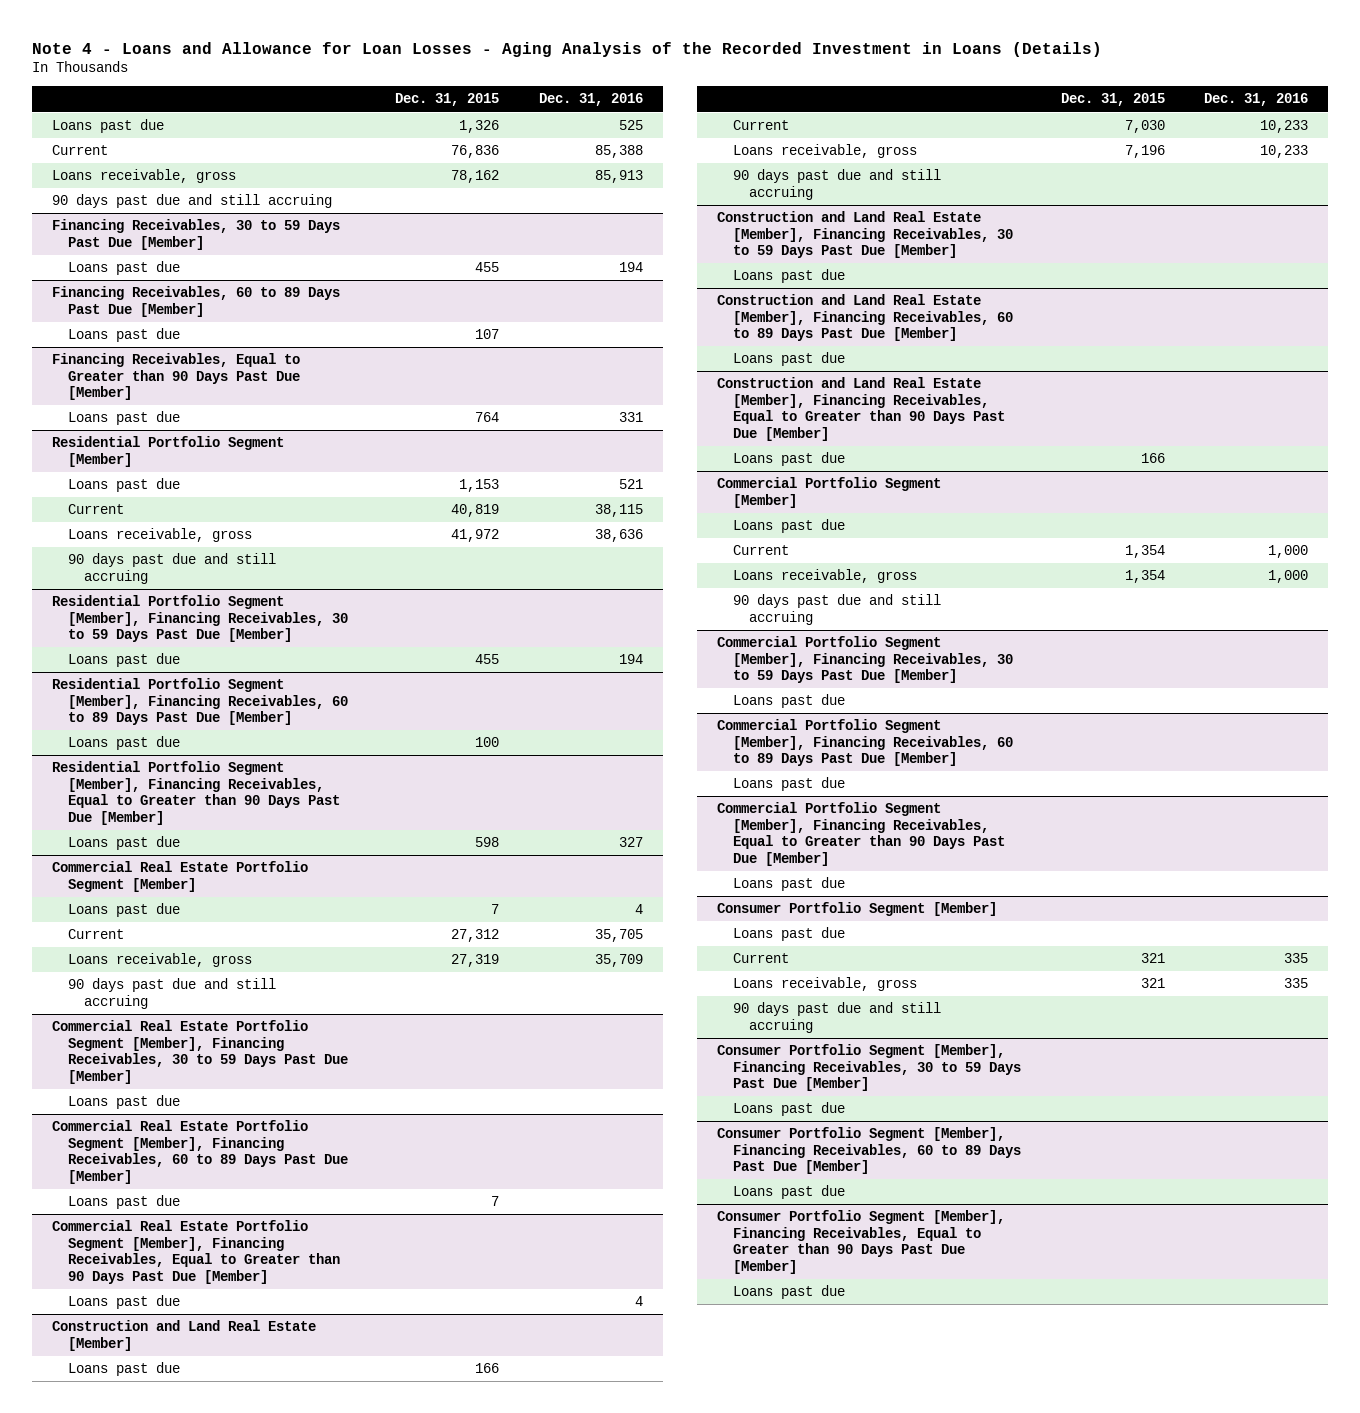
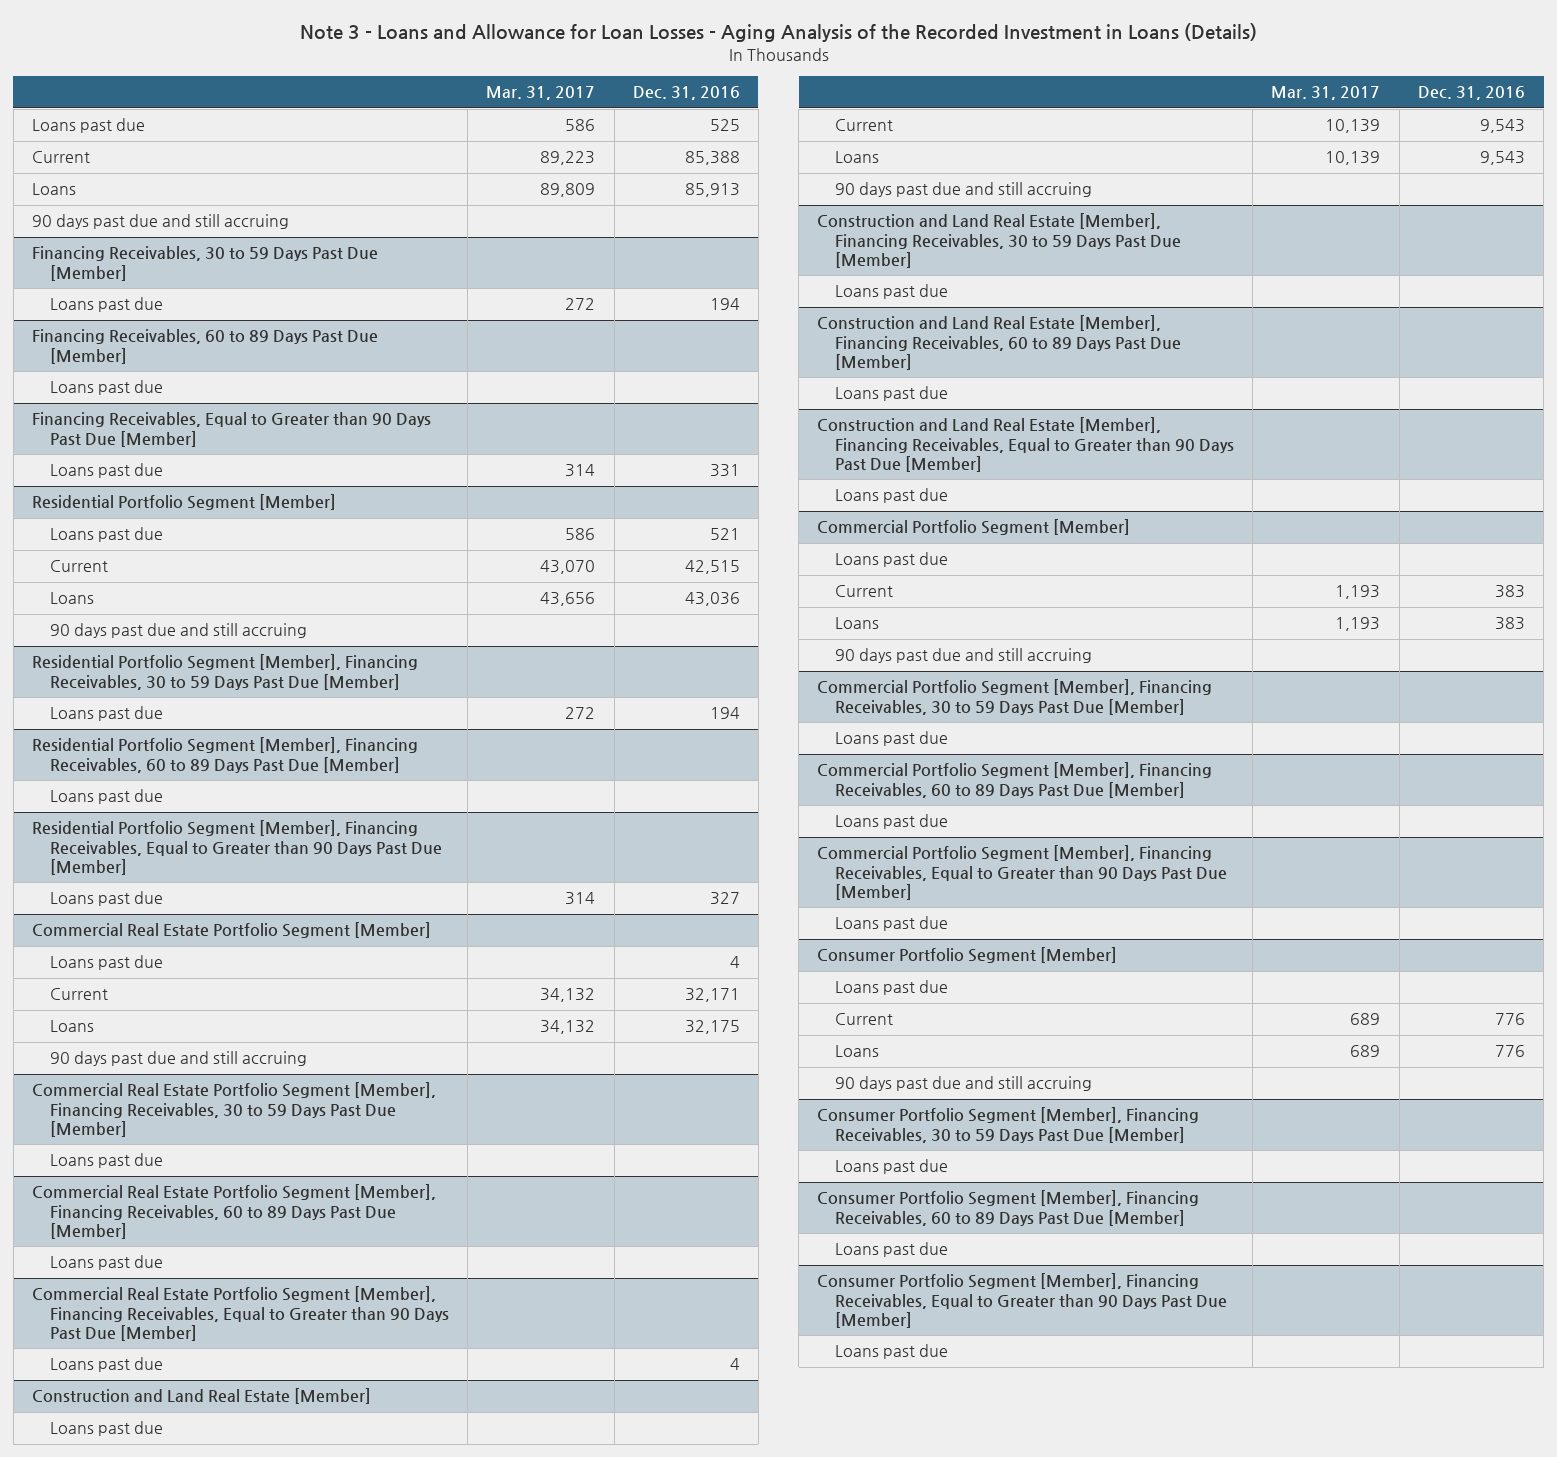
- Note 4 - Loans and Allowance for Loan Losses - Aging Analysis of the Recorded Investment in Loans (Details)
+ Note 3 - Loans and Allowance for Loan Losses - Aging Analysis of the Recorded Investment in Loans (Details)
- | Dec. 31, 2015 | Dec. 31, 2016
+ | Mar. 31, 2017 | Dec. 31, 2016
- Loans receivable, gross | 78,162 | 85,913
+ Loans | 89,809 | 85,913
@ Residential Portfolio Segment [Member]
- Current | 40,819 | 38,115
- Loans receivable, gross | 41,972 | 38,636
+ Current | 43,070 | 42,515
+ Loans | 43,656 | 43,036
@ Commercial Real Estate Portfolio Segment [Member]
- Current | 27,312 | 35,705
- Loans receivable, gross | 27,319 | 35,709
+ Current | 34,132 | 32,171
+ Loans | 34,132 | 32,175
@ Construction and Land Real Estate [Member]
- Current | 7,030 | 10,233
- Loans receivable, gross | 7,196 | 10,233
+ Current | 10,139 | 9,543
+ Loans | 10,139 | 9,543
@ Commercial Portfolio Segment [Member]
- Current | 1,354 | 1,000
- Loans receivable, gross | 1,354 | 1,000
+ Current | 1,193 | 383
+ Loans | 1,193 | 383
@ Consumer Portfolio Segment [Member]
- Current | 321 | 335
- Loans receivable, gross | 321 | 335
+ Current | 689 | 776
+ Loans | 689 | 776

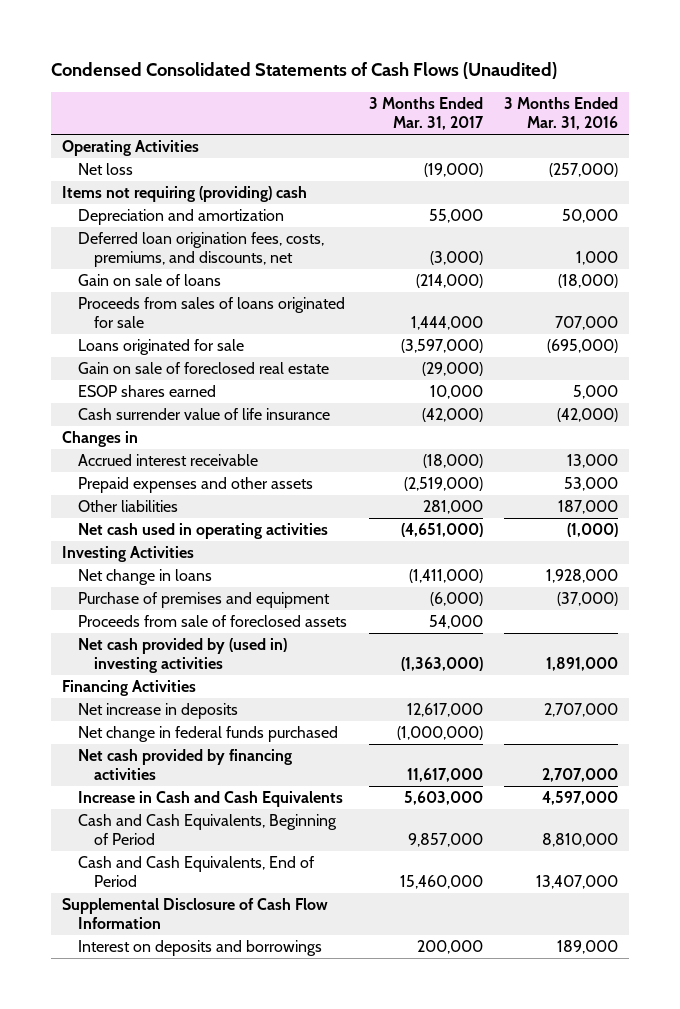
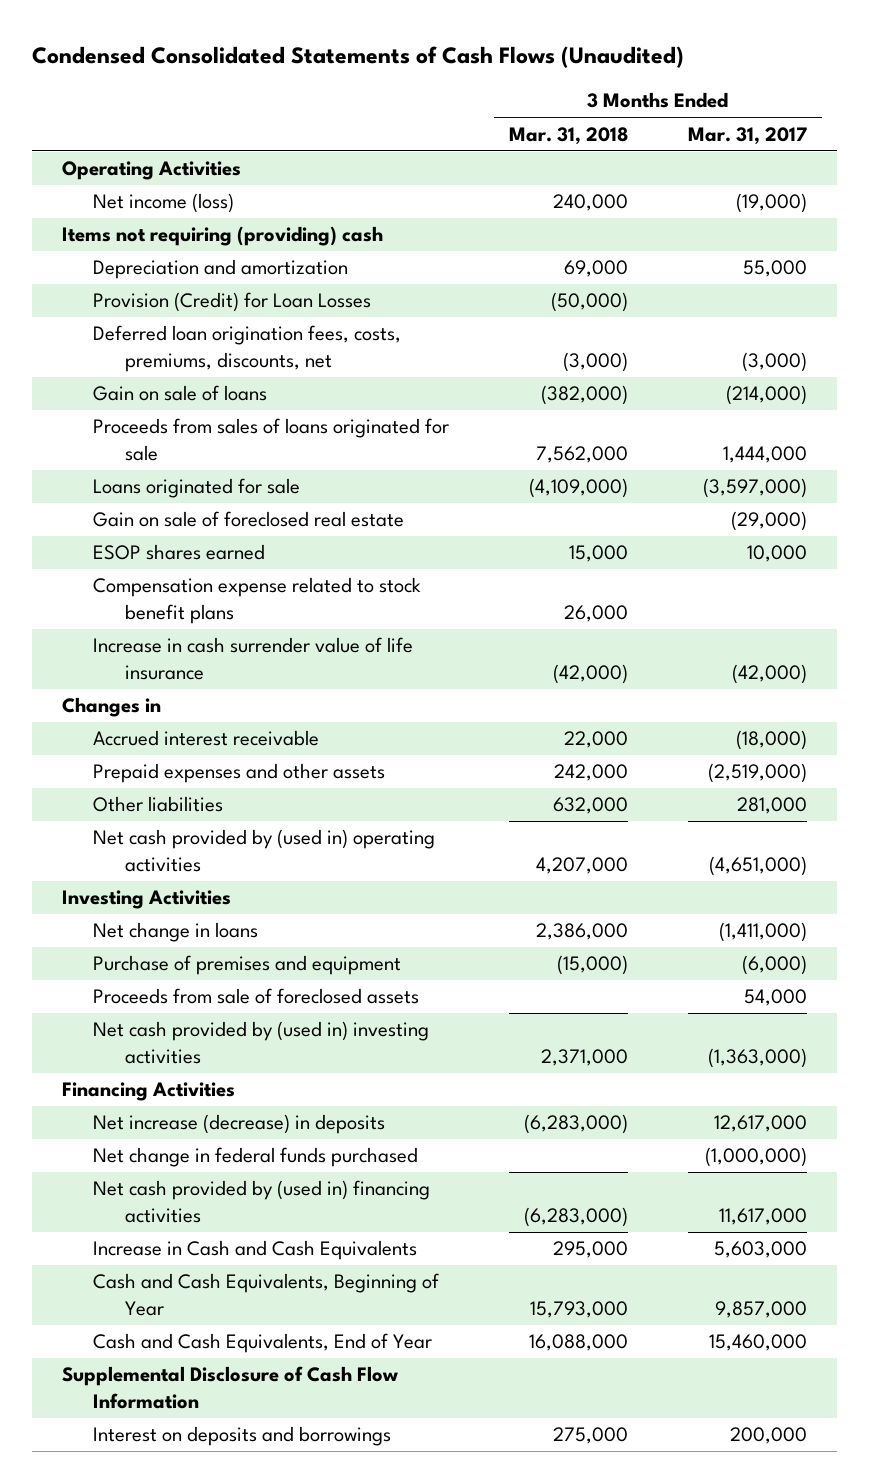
- | 3 Months Ended Mar. 31, 2017 | 3 Months Ended Mar. 31, 2016
+ | 3 Months Ended Mar. 31, 2018 | 3 Months Ended Mar. 31, 2017
- Net loss | (19,000) | (257,000)
+ Net income (loss) | 240,000 | (19,000)
- Deferred loan origination fees, costs, premiums, and discounts, net | (3,000) | 1,000
+ Provision (Credit) for Loan Losses | (50,000) |
+ Deferred loan origination fees, costs, premiums, discounts, net | (3,000) | (3,000)
- Cash surrender value of life insurance | (42,000) | (42,000)
+ Compensation expense related to stock benefit plans | 26,000 |
+ Increase in cash surrender value of life insurance | (42,000) | (42,000)
- Net cash used in operating activities | (4,651,000) | (1,000)
+ Net cash provided by (used in) operating activities | 4,207,000 | (4,651,000)
- Net increase in deposits | 12,617,000 | 2,707,000
+ Net increase (decrease) in deposits | (6,283,000) | 12,617,000
- Net cash provided by financing activities | 11,617,000 | 2,707,000
+ Net cash provided by (used in) financing activities | (6,283,000) | 11,617,000
- Cash and Cash Equivalents, Beginning of Period | 9,857,000 | 8,810,000
- Cash and Cash Equivalents, End of Period | 15,460,000 | 13,407,000
+ Cash and Cash Equivalents, Beginning of Year | 15,793,000 | 9,857,000
+ Cash and Cash Equivalents, End of Year | 16,088,000 | 15,460,000

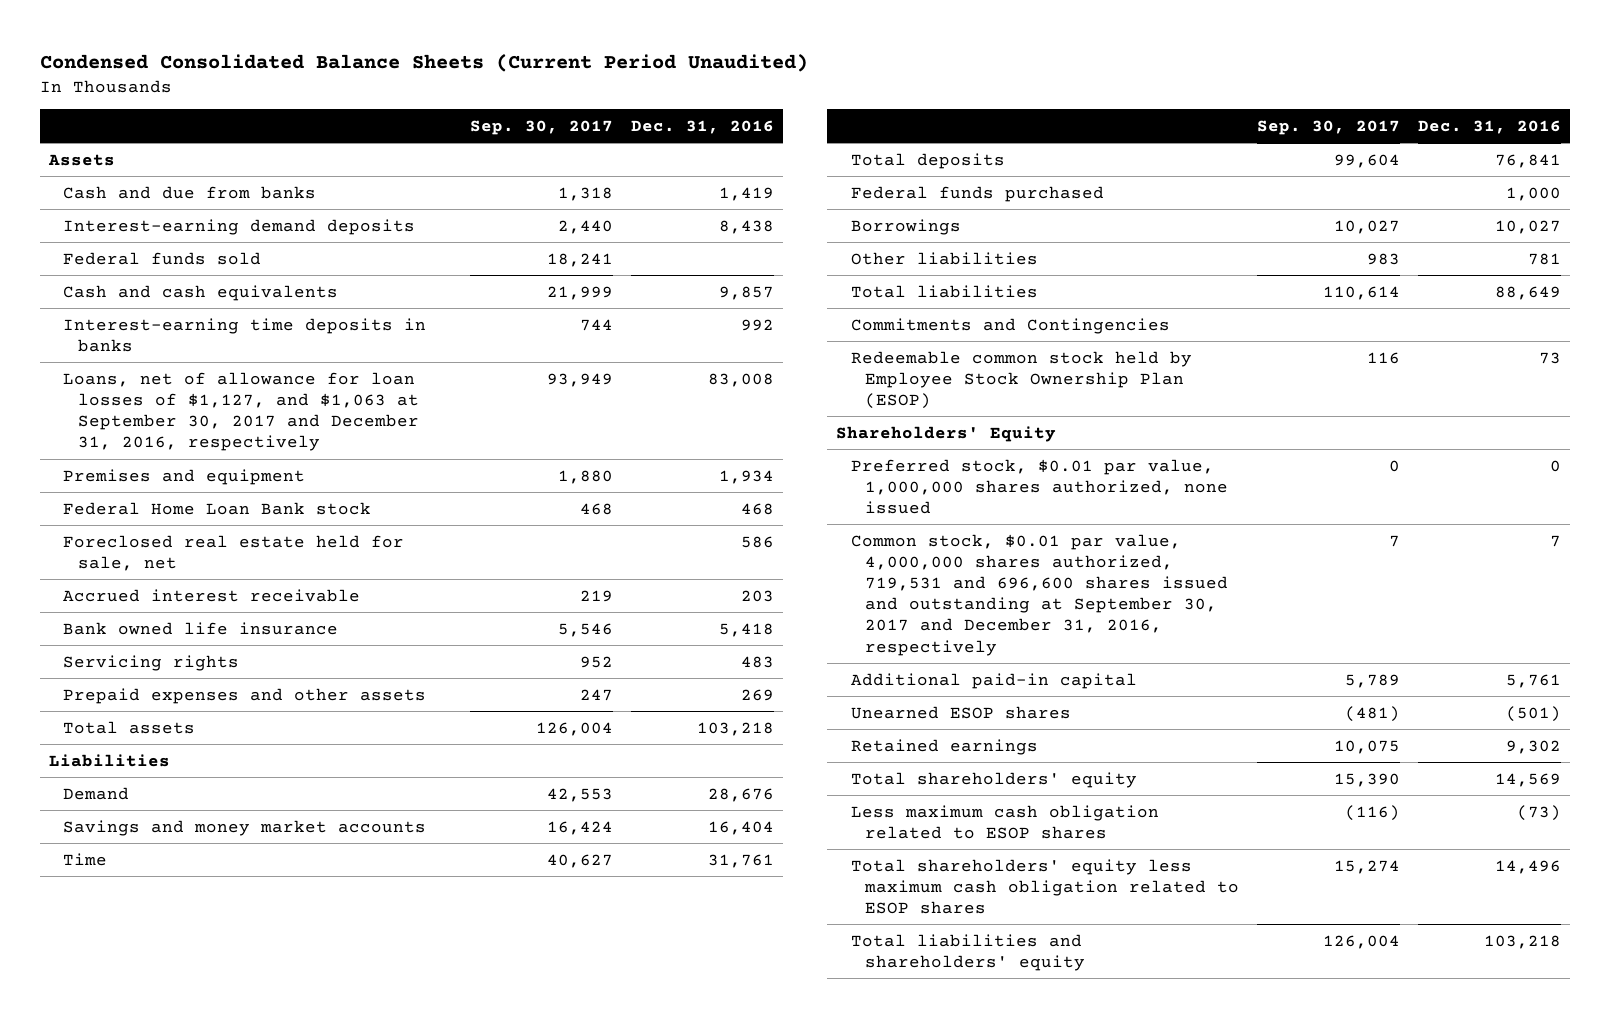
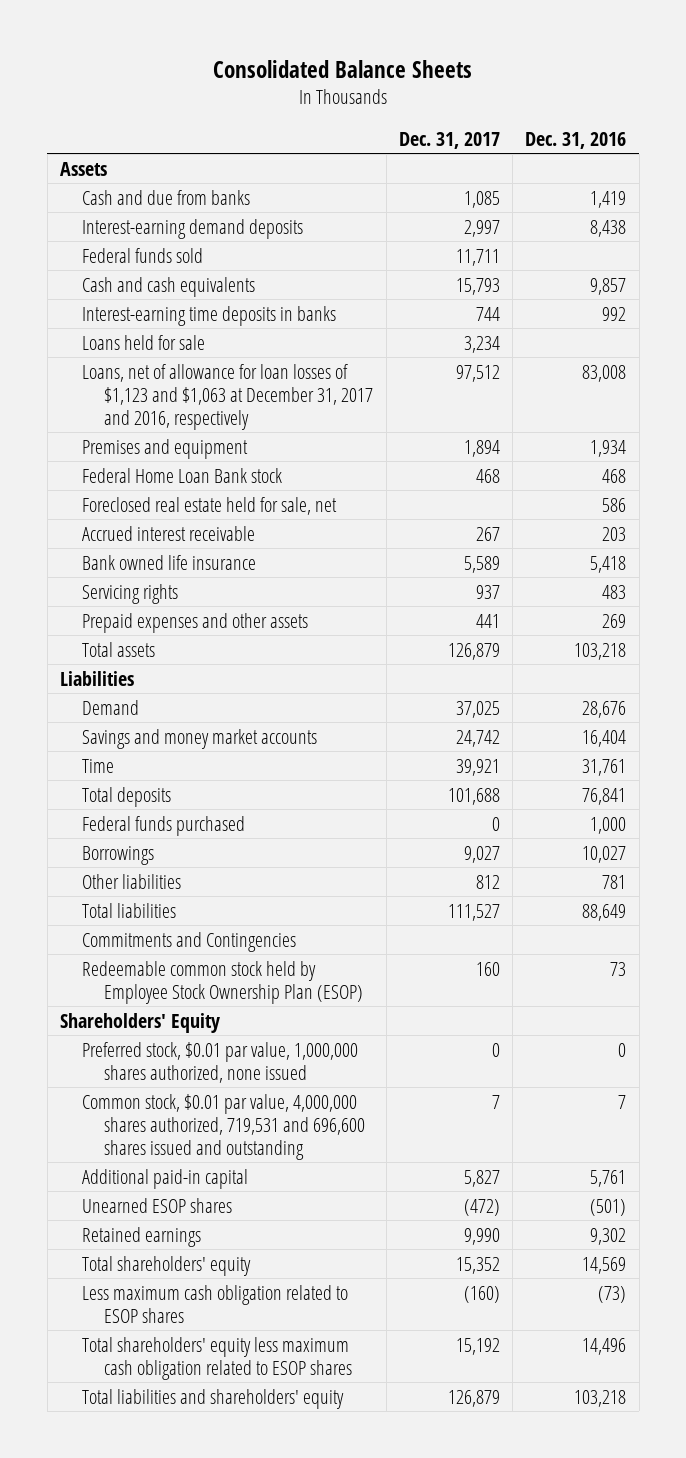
- Condensed Consolidated Balance Sheets (Current Period Unaudited)
+ Consolidated Balance Sheets
- | Sep. 30, 2017 | Dec. 31, 2016
+ | Dec. 31, 2017 | Dec. 31, 2016
- Loans, net of allowance for loan losses of $1,127, and $1,063 at September 30, 2017 and December 31, 2016, respectively | 93,949 | 83,008
+ Loans held for sale | 3,234 |
+ Loans, net of allowance for loan losses of $1,123 and $1,063 at December 31, 2017 and 2016, respectively | 97,512 | 83,008
- Common stock, $0.01 par value, 4,000,000 shares authorized, 719,531 and 696,600 shares issued and outstanding at September 30, 2017 and December 31, 2016, respectively | 7 | 7
+ Common stock, $0.01 par value, 4,000,000 shares authorized, 719,531 and 696,600 shares issued and outstanding | 7 | 7

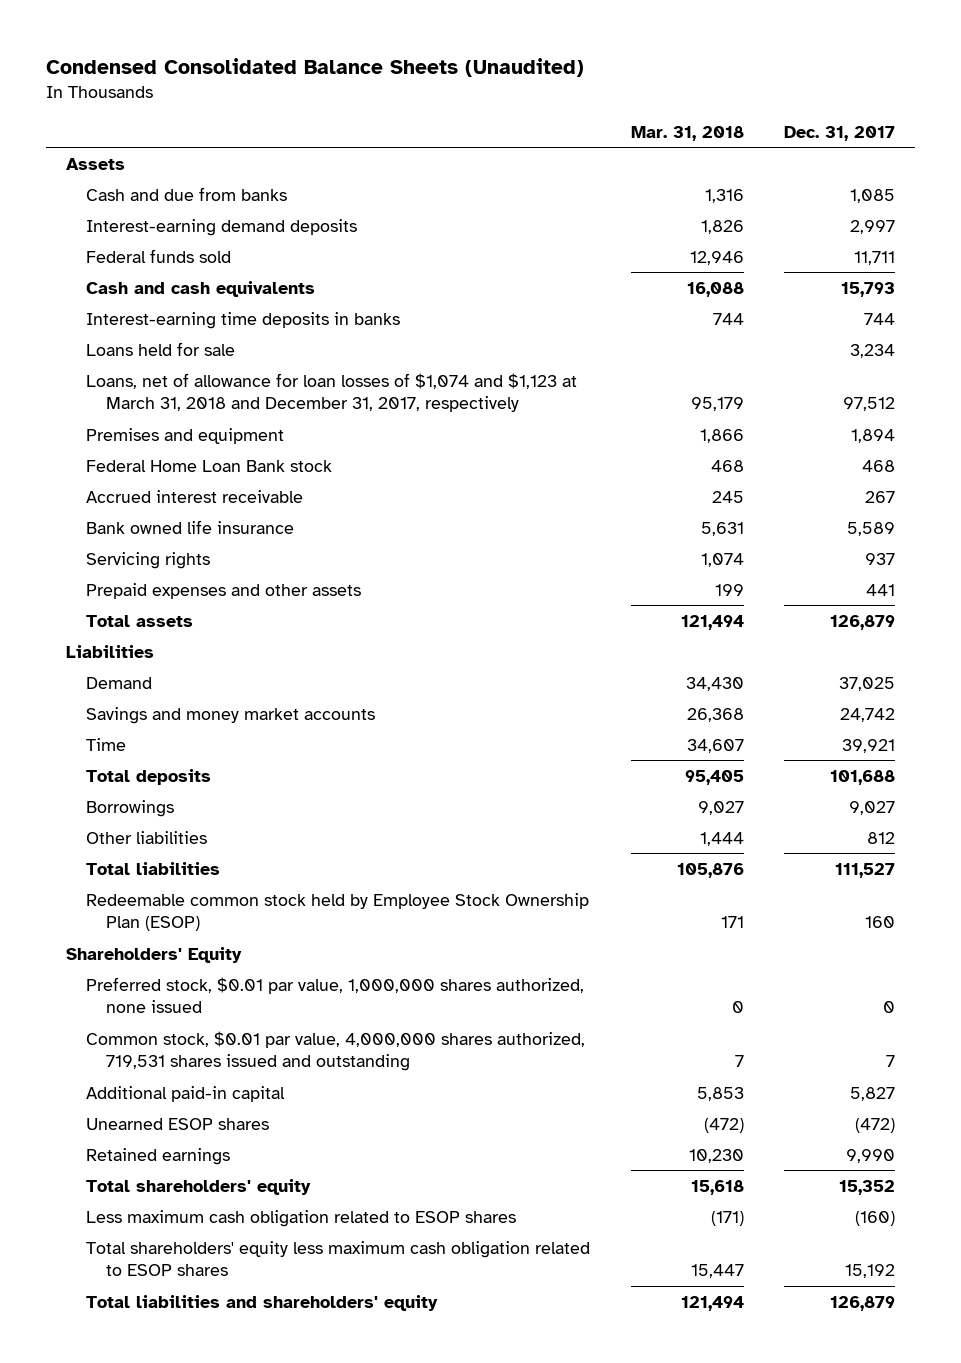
- Consolidated Balance Sheets
+ Condensed Consolidated Balance Sheets (Unaudited)
- | Dec. 31, 2017 | Dec. 31, 2016
+ | Mar. 31, 2018 | Dec. 31, 2017
- Loans, net of allowance for loan losses of $1,123 and $1,063 at December 31, 2017 and 2016, respectively | 97,512 | 83,008
+ Loans, net of allowance for loan losses of $1,074 and $1,123 at March 31, 2018 and December 31, 2017, respectively | 95,179 | 97,512
- Foreclosed real estate held for sale, net | | 586
- Federal funds purchased | 0 | 1,000
- Commitments and Contingencies
- Common stock, $0.01 par value, 4,000,000 shares authorized, 719,531 and 696,600 shares issued and outstanding | 7 | 7
+ Common stock, $0.01 par value, 4,000,000 shares authorized, 719,531 shares issued and outstanding | 7 | 7

